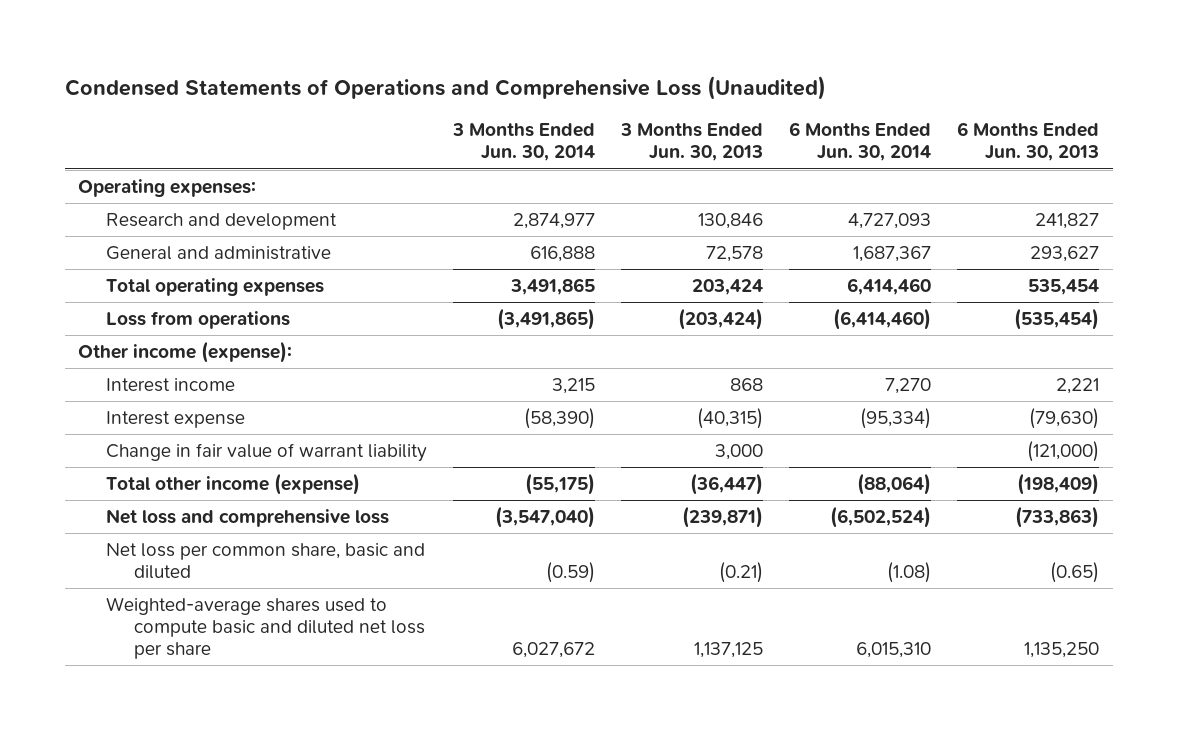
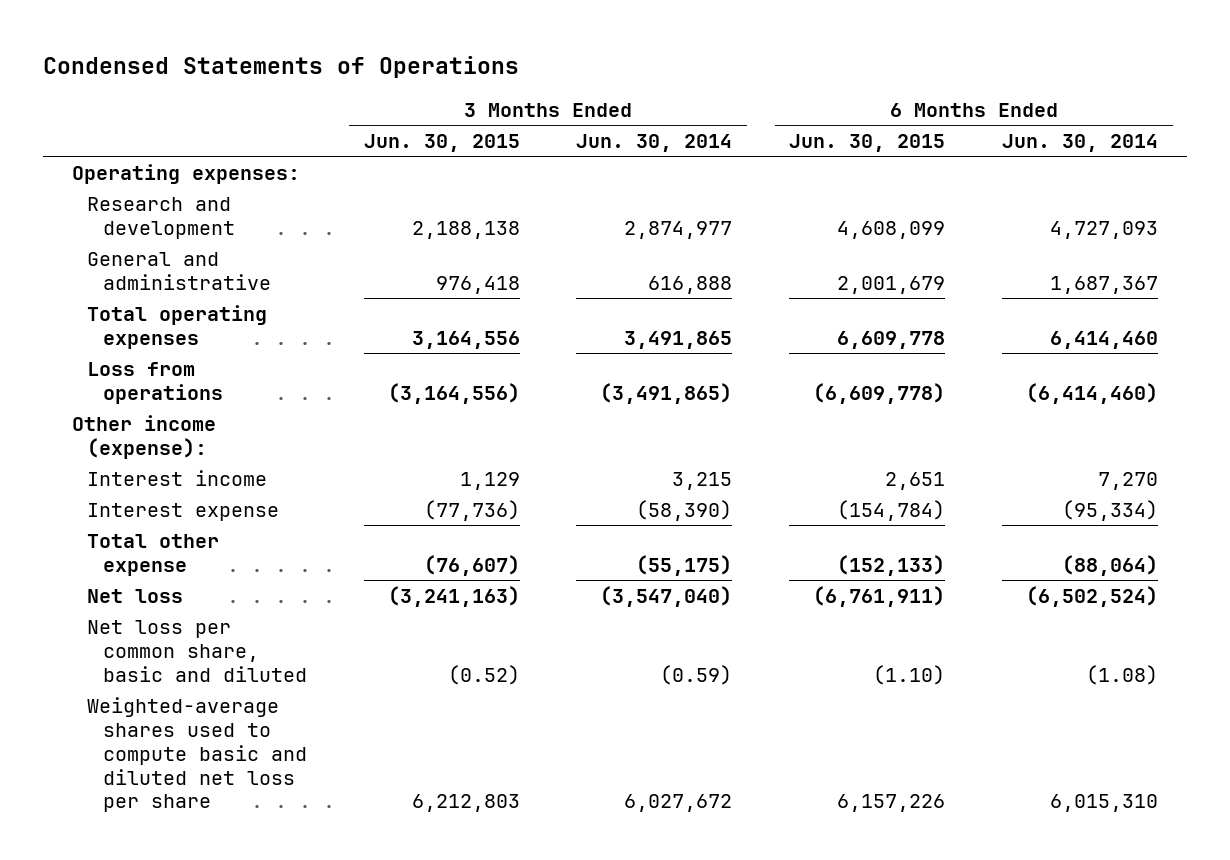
- Condensed Statements of Operations and Comprehensive Loss (Unaudited)
+ Condensed Statements of Operations
- | 3 Months Ended Jun. 30, 2014 | 3 Months Ended Jun. 30, 2013 | 6 Months Ended Jun. 30, 2014 | 6 Months Ended Jun. 30, 2013
+ | 3 Months Ended Jun. 30, 2015 | 3 Months Ended Jun. 30, 2014 | 6 Months Ended Jun. 30, 2015 | 6 Months Ended Jun. 30, 2014
- Change in fair value of warrant liability | | 3,000 | | (121,000)
- Total other income (expense) | (55,175) | (36,447) | (88,064) | (198,409)
- Net loss and comprehensive loss | (3,547,040) | (239,871) | (6,502,524) | (733,863)
+ Total other expense | (76,607) | (55,175) | (152,133) | (88,064)
+ Net loss | (3,241,163) | (3,547,040) | (6,761,911) | (6,502,524)

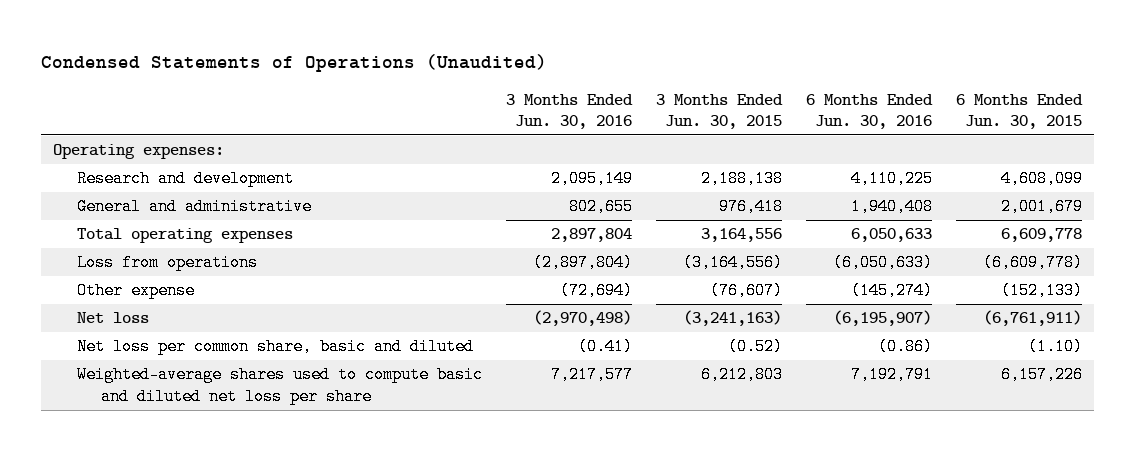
- Condensed Statements of Operations
+ Condensed Statements of Operations (Unaudited)
- | 3 Months Ended Jun. 30, 2015 | 3 Months Ended Jun. 30, 2014 | 6 Months Ended Jun. 30, 2015 | 6 Months Ended Jun. 30, 2014
+ | 3 Months Ended Jun. 30, 2016 | 3 Months Ended Jun. 30, 2015 | 6 Months Ended Jun. 30, 2016 | 6 Months Ended Jun. 30, 2015
- Other income (expense):
- Interest income | 1,129 | 3,215 | 2,651 | 7,270
- Interest expense | (77,736) | (58,390) | (154,784) | (95,334)
- Total other expense | (76,607) | (55,175) | (152,133) | (88,064)
+ Other expense | (72,694) | (76,607) | (145,274) | (152,133)

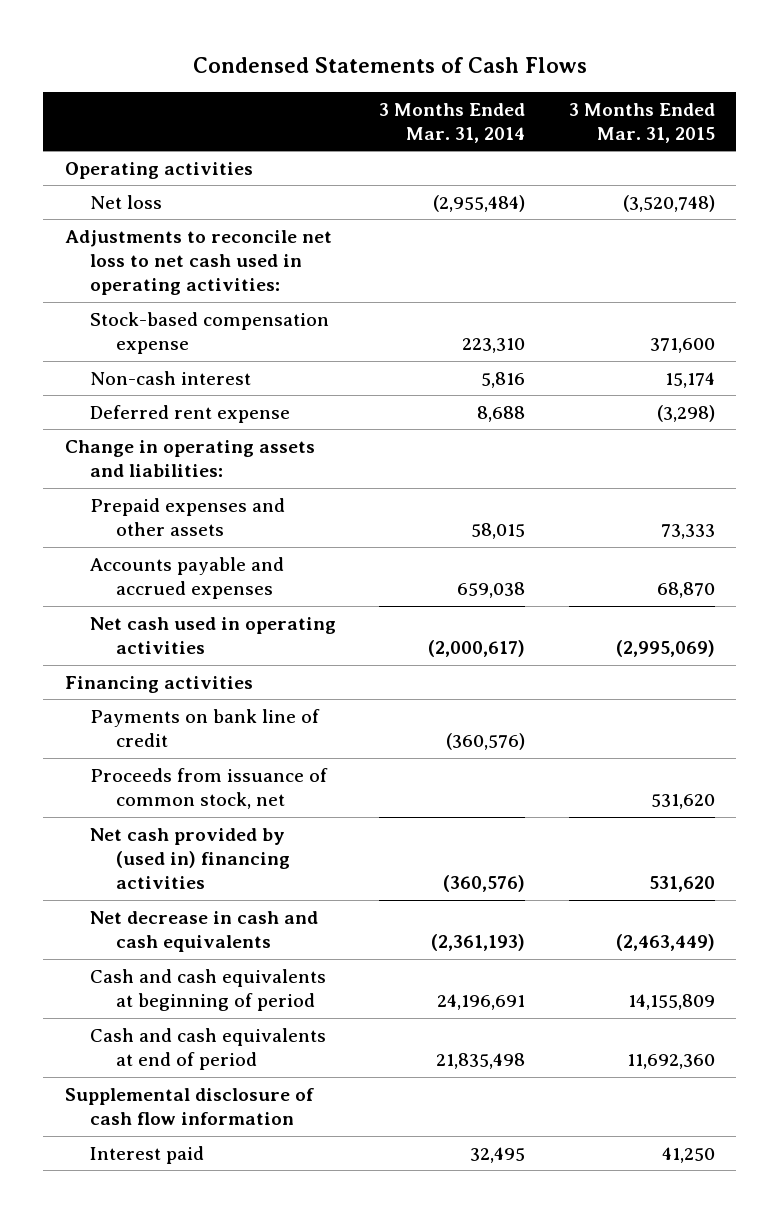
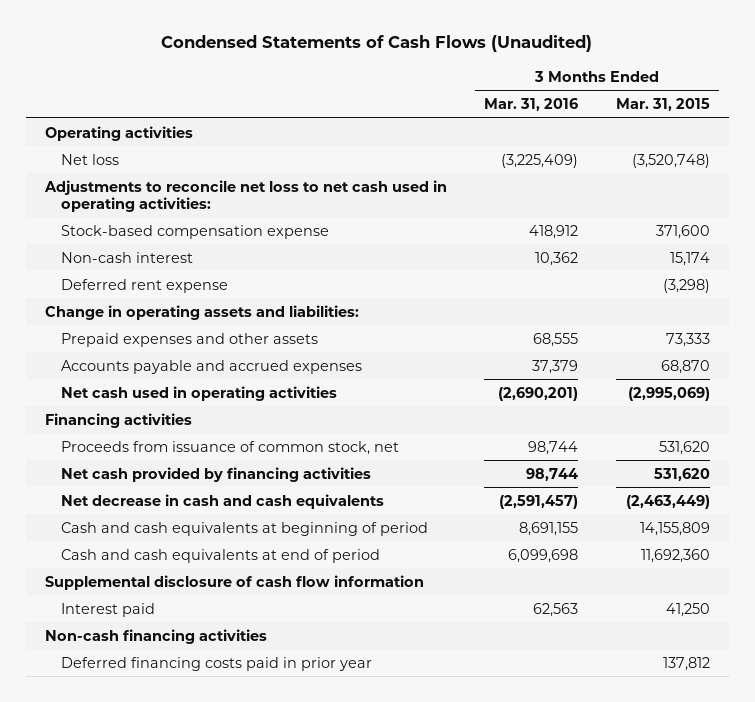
- Condensed Statements of Cash Flows
+ Condensed Statements of Cash Flows (Unaudited)
- | 3 Months Ended Mar. 31, 2014 | 3 Months Ended Mar. 31, 2015
+ | 3 Months Ended Mar. 31, 2016 | 3 Months Ended Mar. 31, 2015
- Payments on bank line of credit | (360,576) |
- Net cash provided by (used in) financing activities | (360,576) | 531,620
+ Net cash provided by financing activities | 98,744 | 531,620
+ Non-cash financing activities
+ Deferred financing costs paid in prior year | | 137,812

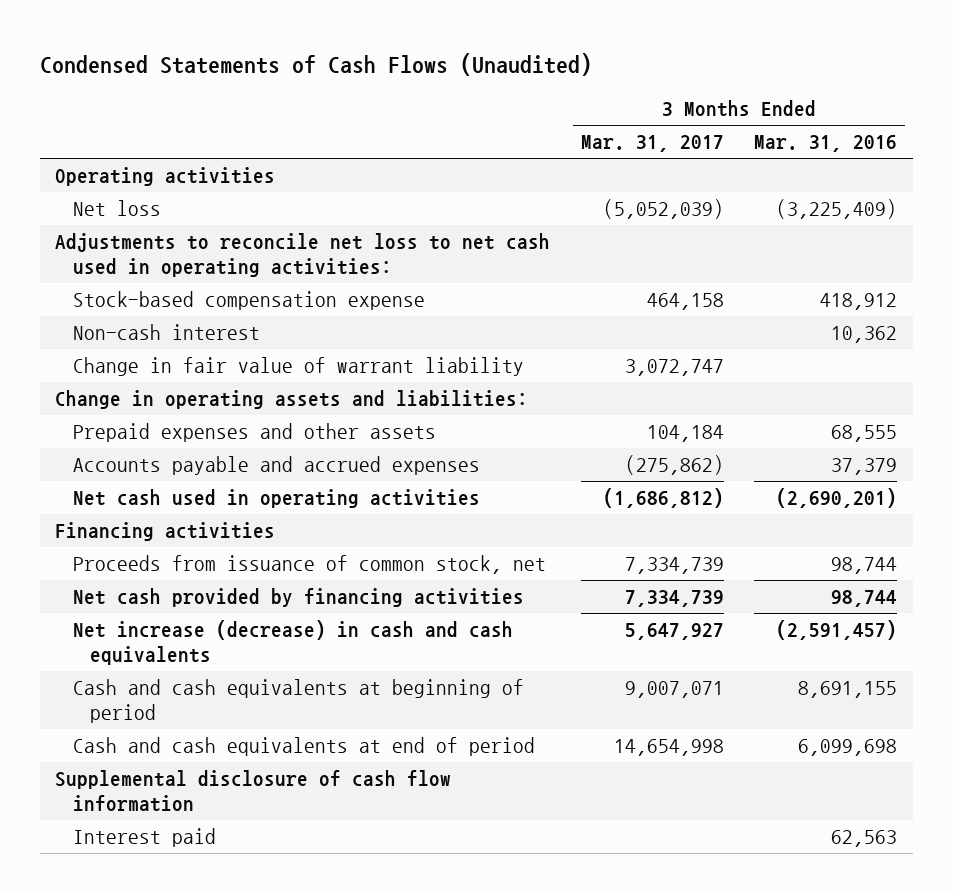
- | 3 Months Ended Mar. 31, 2016 | 3 Months Ended Mar. 31, 2015
+ | 3 Months Ended Mar. 31, 2017 | 3 Months Ended Mar. 31, 2016
- Deferred rent expense | | (3,298)
+ Change in fair value of warrant liability | 3,072,747 |
- Net decrease in cash and cash equivalents | (2,591,457) | (2,463,449)
+ Net increase (decrease) in cash and cash equivalents | 5,647,927 | (2,591,457)
- Non-cash financing activities
- Deferred financing costs paid in prior year | | 137,812

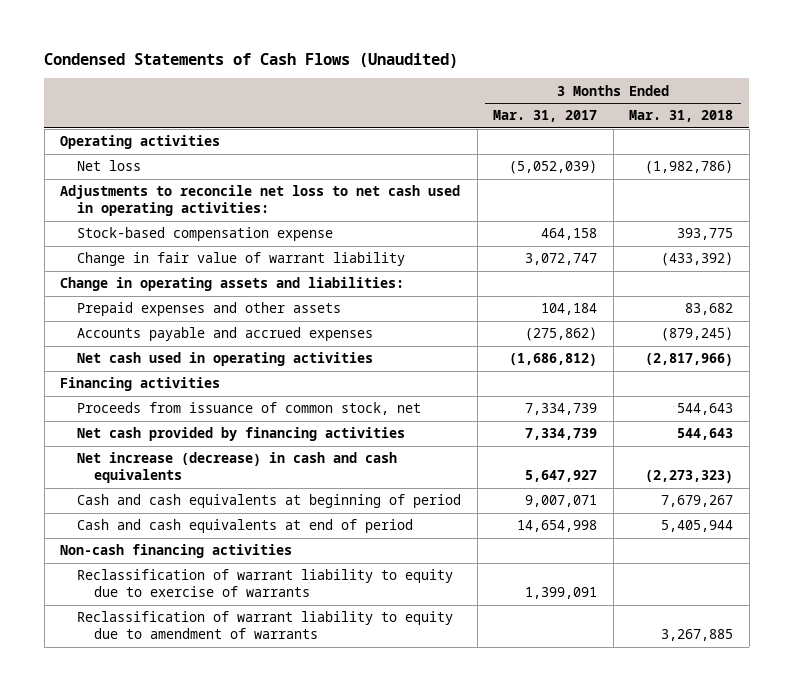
- | 3 Months Ended Mar. 31, 2017 | 3 Months Ended Mar. 31, 2016
+ | 3 Months Ended Mar. 31, 2017 | 3 Months Ended Mar. 31, 2018
- Non-cash interest | | 10,362
- Supplemental disclosure of cash flow information
- Interest paid | | 62,563
+ Non-cash financing activities
+ Reclassification of warrant liability to equity due to exercise of warrants | 1,399,091 |
+ Reclassification of warrant liability to equity due to amendment of warrants | | 3,267,885

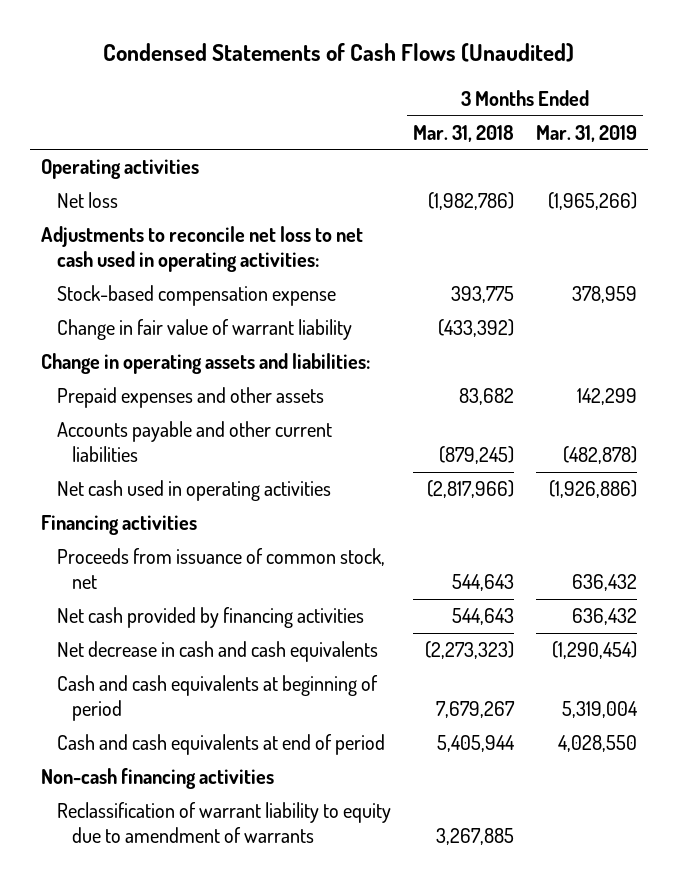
- | 3 Months Ended Mar. 31, 2017 | 3 Months Ended Mar. 31, 2018
+ | 3 Months Ended Mar. 31, 2018 | 3 Months Ended Mar. 31, 2019
- Accounts payable and accrued expenses | (275,862) | (879,245)
+ Accounts payable and other current liabilities | (879,245) | (482,878)
- Net increase (decrease) in cash and cash equivalents | 5,647,927 | (2,273,323)
+ Net decrease in cash and cash equivalents | (2,273,323) | (1,290,454)
- Reclassification of warrant liability to equity due to exercise of warrants | 1,399,091 |

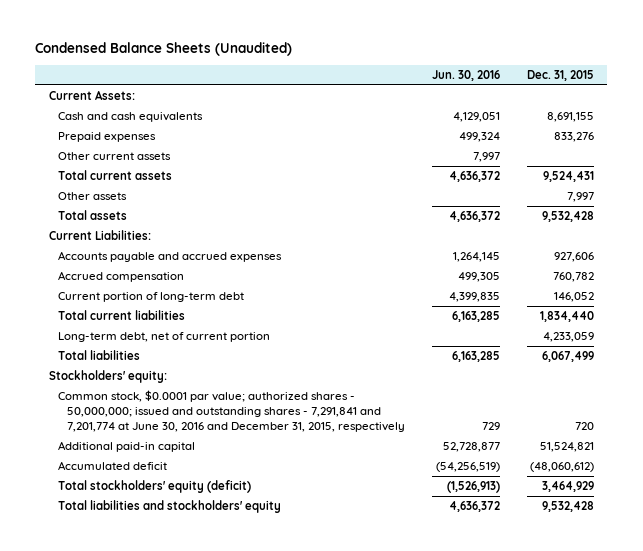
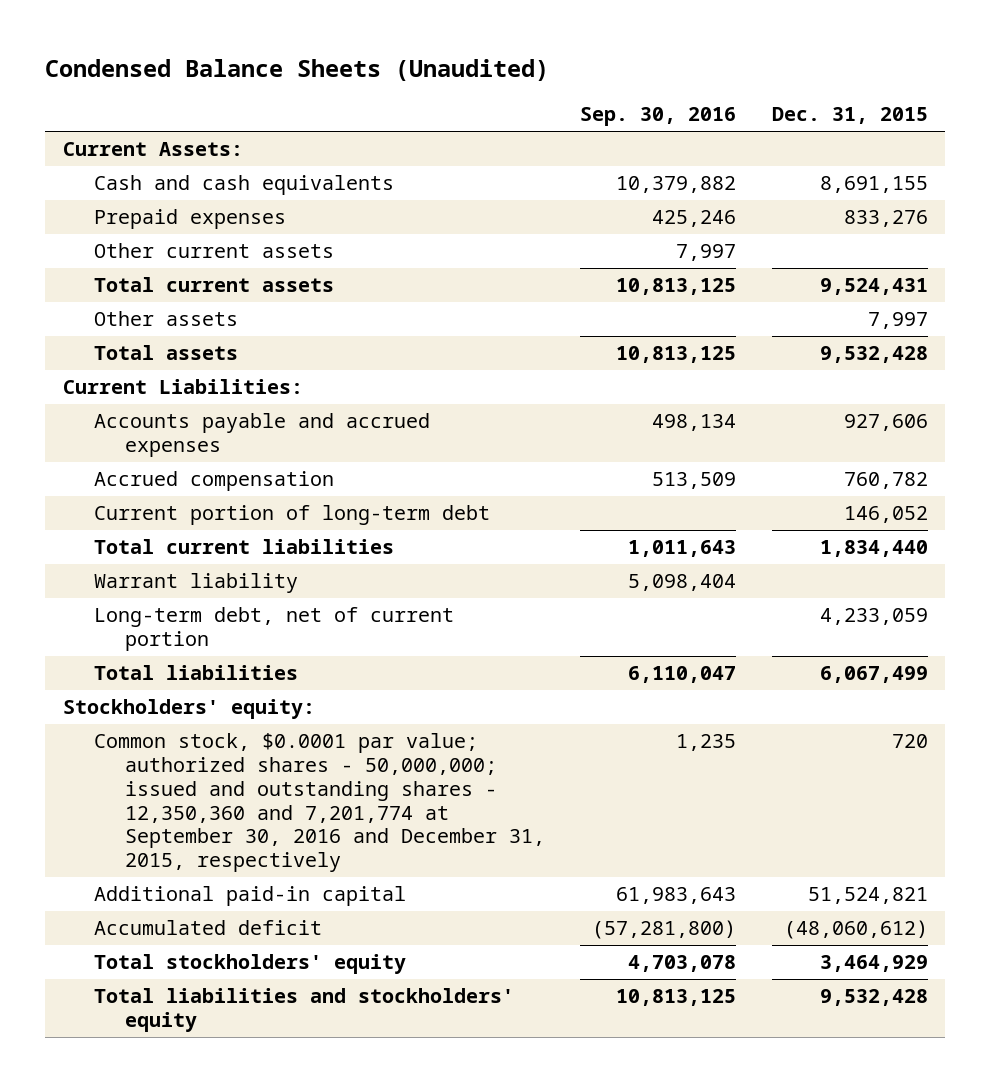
- | Jun. 30, 2016 | Dec. 31, 2015
+ | Sep. 30, 2016 | Dec. 31, 2015
+ Warrant liability | 5,098,404 |
- Common stock, $0.0001 par value; authorized shares - 50,000,000; issued and outstanding shares - 7,291,841 and 7,201,774 at June 30, 2016 and December 31, 2015, respectively | 729 | 720
+ Common stock, $0.0001 par value; authorized shares - 50,000,000; issued and outstanding shares - 12,350,360 and 7,201,774 at September 30, 2016 and December 31, 2015, respectively | 1,235 | 720
- Total stockholders' equity (deficit) | (1,526,913) | 3,464,929
+ Total stockholders' equity | 4,703,078 | 3,464,929

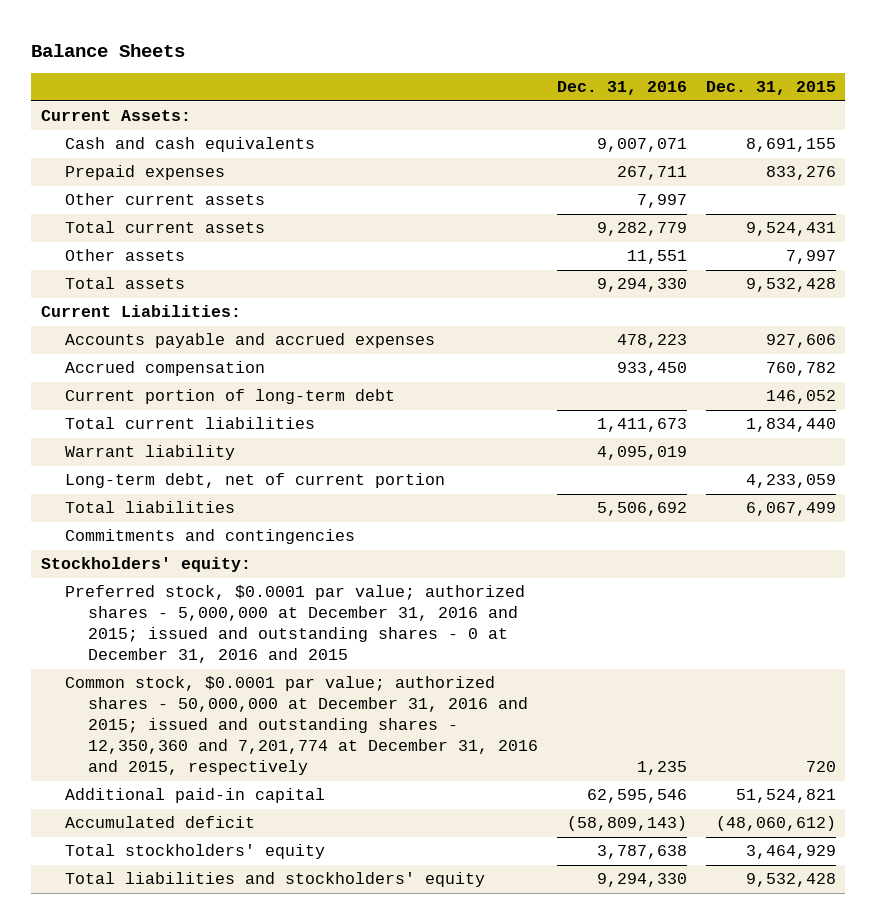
- Condensed Balance Sheets (Unaudited)
+ Balance Sheets
- | Sep. 30, 2016 | Dec. 31, 2015
+ | Dec. 31, 2016 | Dec. 31, 2015
+ Commitments and contingencies
- Common stock, $0.0001 par value; authorized shares - 50,000,000; issued and outstanding shares - 12,350,360 and 7,201,774 at September 30, 2016 and December 31, 2015, respectively | 1,235 | 720
+ Preferred stock, $0.0001 par value; authorized shares - 5,000,000 at December 31, 2016 and 2015; issued and outstanding shares - 0 at December 31, 2016 and 2015
+ Common stock, $0.0001 par value; authorized shares - 50,000,000 at December 31, 2016 and 2015; issued and outstanding shares - 12,350,360 and 7,201,774 at December 31, 2016 and 2015, respectively | 1,235 | 720

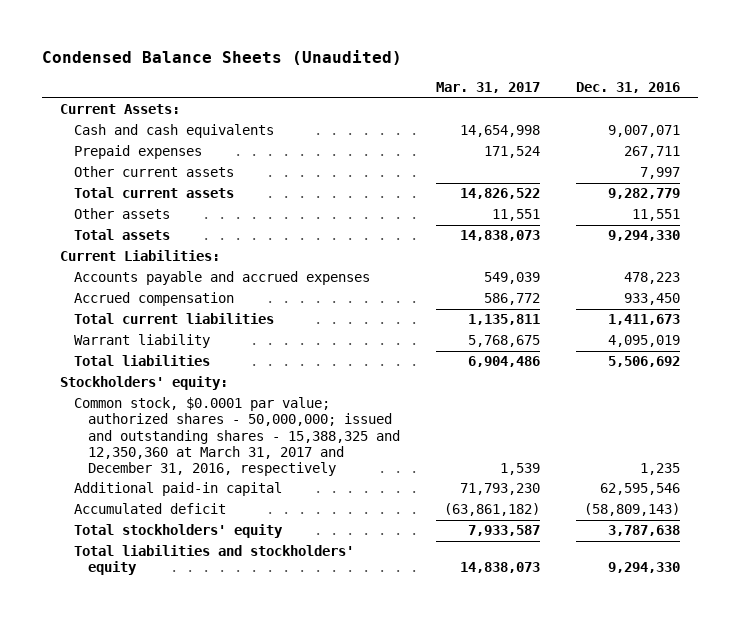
- Balance Sheets
+ Condensed Balance Sheets (Unaudited)
- | Dec. 31, 2016 | Dec. 31, 2015
+ | Mar. 31, 2017 | Dec. 31, 2016
- Current portion of long-term debt | | 146,052
- Long-term debt, net of current portion | | 4,233,059
- Commitments and contingencies
- Preferred stock, $0.0001 par value; authorized shares - 5,000,000 at December 31, 2016 and 2015; issued and outstanding shares - 0 at December 31, 2016 and 2015
- Common stock, $0.0001 par value; authorized shares - 50,000,000 at December 31, 2016 and 2015; issued and outstanding shares - 12,350,360 and 7,201,774 at December 31, 2016 and 2015, respectively | 1,235 | 720
+ Common stock, $0.0001 par value; authorized shares - 50,000,000; issued and outstanding shares - 15,388,325 and 12,350,360 at March 31, 2017 and December 31, 2016, respectively | 1,539 | 1,235

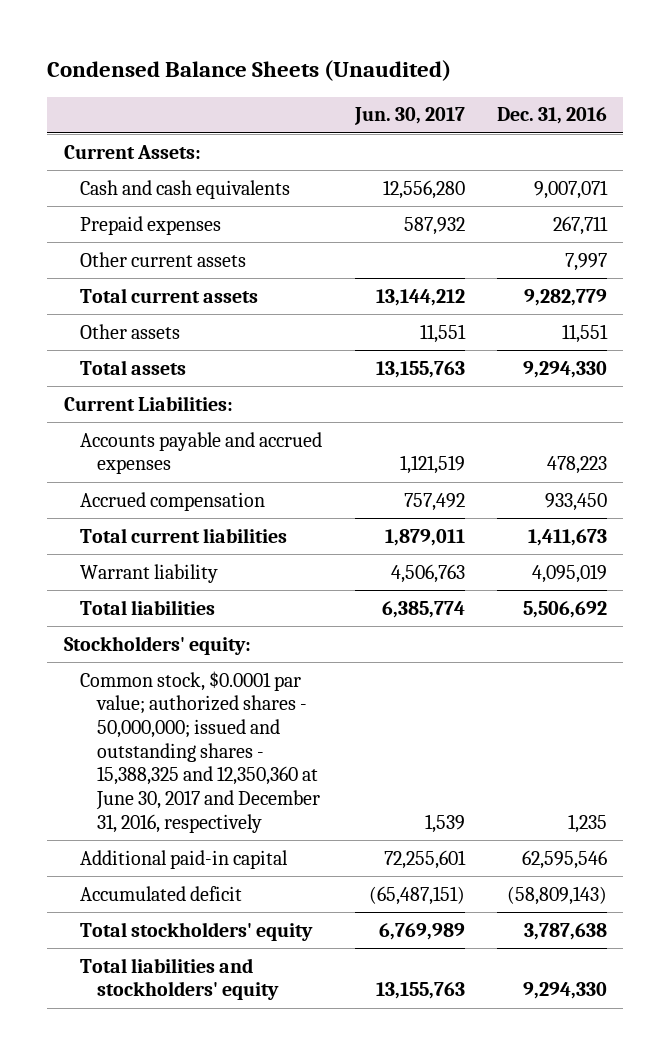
- | Mar. 31, 2017 | Dec. 31, 2016
+ | Jun. 30, 2017 | Dec. 31, 2016
- Common stock, $0.0001 par value; authorized shares - 50,000,000; issued and outstanding shares - 15,388,325 and 12,350,360 at March 31, 2017 and December 31, 2016, respectively | 1,539 | 1,235
+ Common stock, $0.0001 par value; authorized shares - 50,000,000; issued and outstanding shares - 15,388,325 and 12,350,360 at June 30, 2017 and December 31, 2016, respectively | 1,539 | 1,235

